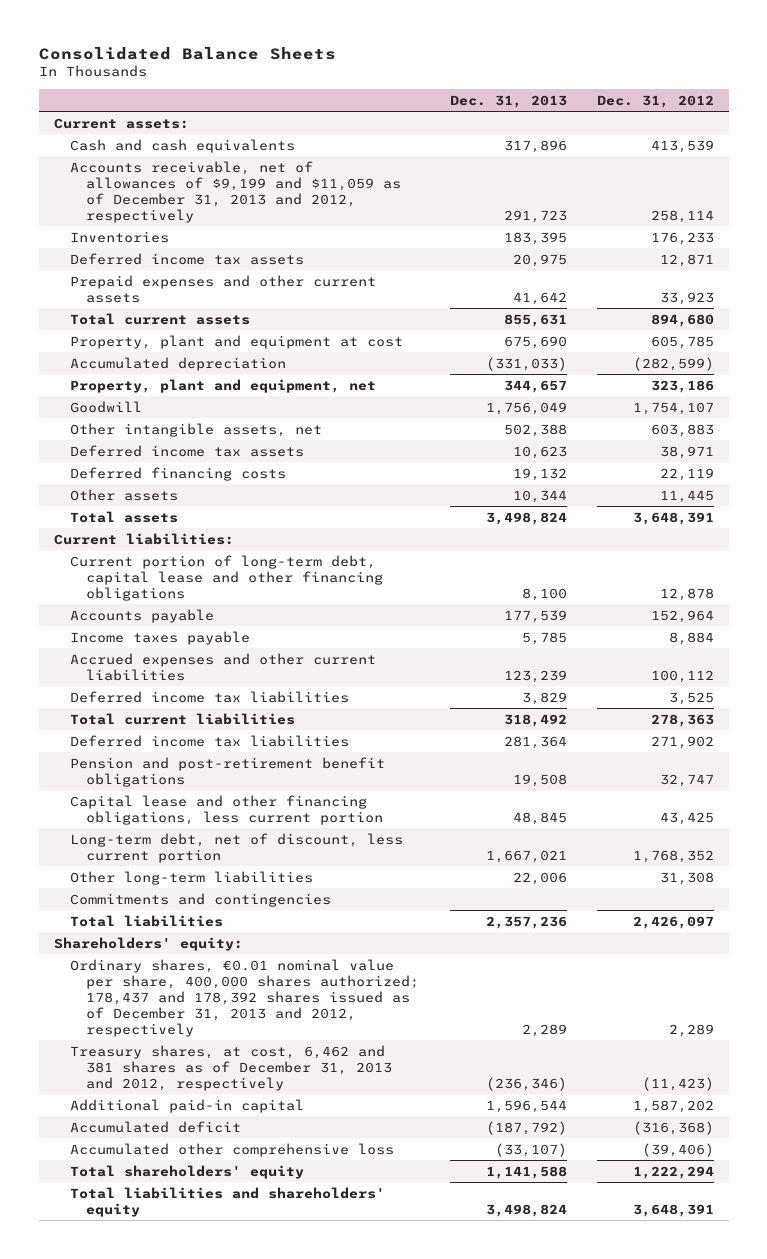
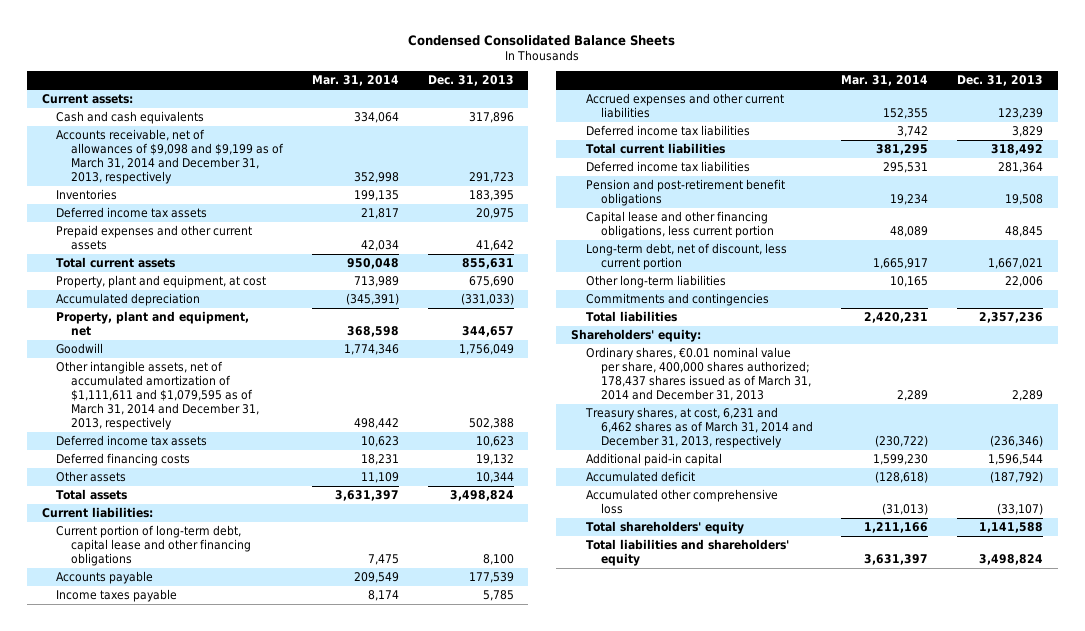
- Consolidated Balance Sheets
+ Condensed Consolidated Balance Sheets
- | Dec. 31, 2013 | Dec. 31, 2012
+ | Mar. 31, 2014 | Dec. 31, 2013
- Accounts receivable, net of allowances of $9,199 and $11,059 as of December 31, 2013 and 2012, respectively | 291,723 | 258,114
+ Accounts receivable, net of allowances of $9,098 and $9,199 as of March 31, 2014 and December 31, 2013, respectively | 352,998 | 291,723
- Property, plant and equipment at cost | 675,690 | 605,785
+ Property, plant and equipment, at cost | 713,989 | 675,690
- Other intangible assets, net | 502,388 | 603,883
+ Other intangible assets, net of accumulated amortization of $1,111,611 and $1,079,595 as of March 31, 2014 and December 31, 2013, respectively | 498,442 | 502,388
- Ordinary shares, €0.01 nominal value per share, 400,000 shares authorized; 178,437 and 178,392 shares issued as of December 31, 2013 and 2012, respectively | 2,289 | 2,289
- Treasury shares, at cost, 6,462 and 381 shares as of December 31, 2013 and 2012, respectively | (236,346) | (11,423)
+ Ordinary shares, €0.01 nominal value per share, 400,000 shares authorized; 178,437 shares issued as of March 31, 2014 and December 31, 2013 | 2,289 | 2,289
+ Treasury shares, at cost, 6,231 and 6,462 shares as of March 31, 2014 and December 31, 2013, respectively | (230,722) | (236,346)

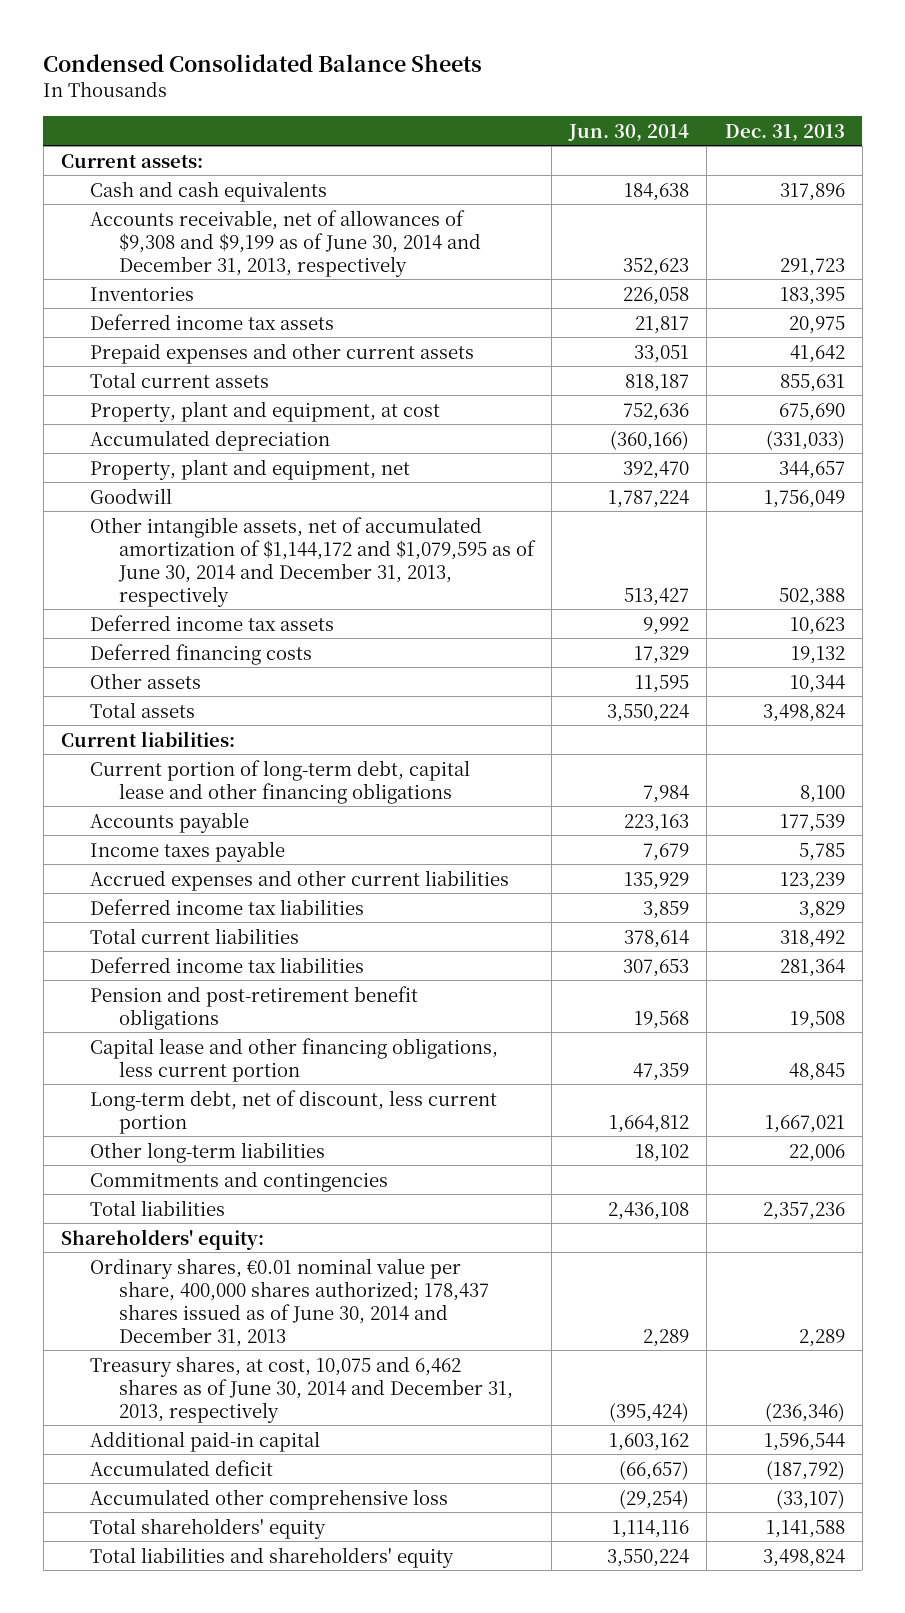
- | Mar. 31, 2014 | Dec. 31, 2013
+ | Jun. 30, 2014 | Dec. 31, 2013
- Accounts receivable, net of allowances of $9,098 and $9,199 as of March 31, 2014 and December 31, 2013, respectively | 352,998 | 291,723
+ Accounts receivable, net of allowances of $9,308 and $9,199 as of June 30, 2014 and December 31, 2013, respectively | 352,623 | 291,723
- Other intangible assets, net of accumulated amortization of $1,111,611 and $1,079,595 as of March 31, 2014 and December 31, 2013, respectively | 498,442 | 502,388
+ Other intangible assets, net of accumulated amortization of $1,144,172 and $1,079,595 as of June 30, 2014 and December 31, 2013, respectively | 513,427 | 502,388
- Ordinary shares, €0.01 nominal value per share, 400,000 shares authorized; 178,437 shares issued as of March 31, 2014 and December 31, 2013 | 2,289 | 2,289
- Treasury shares, at cost, 6,231 and 6,462 shares as of March 31, 2014 and December 31, 2013, respectively | (230,722) | (236,346)
+ Ordinary shares, €0.01 nominal value per share, 400,000 shares authorized; 178,437 shares issued as of June 30, 2014 and December 31, 2013 | 2,289 | 2,289
+ Treasury shares, at cost, 10,075 and 6,462 shares as of June 30, 2014 and December 31, 2013, respectively | (395,424) | (236,346)

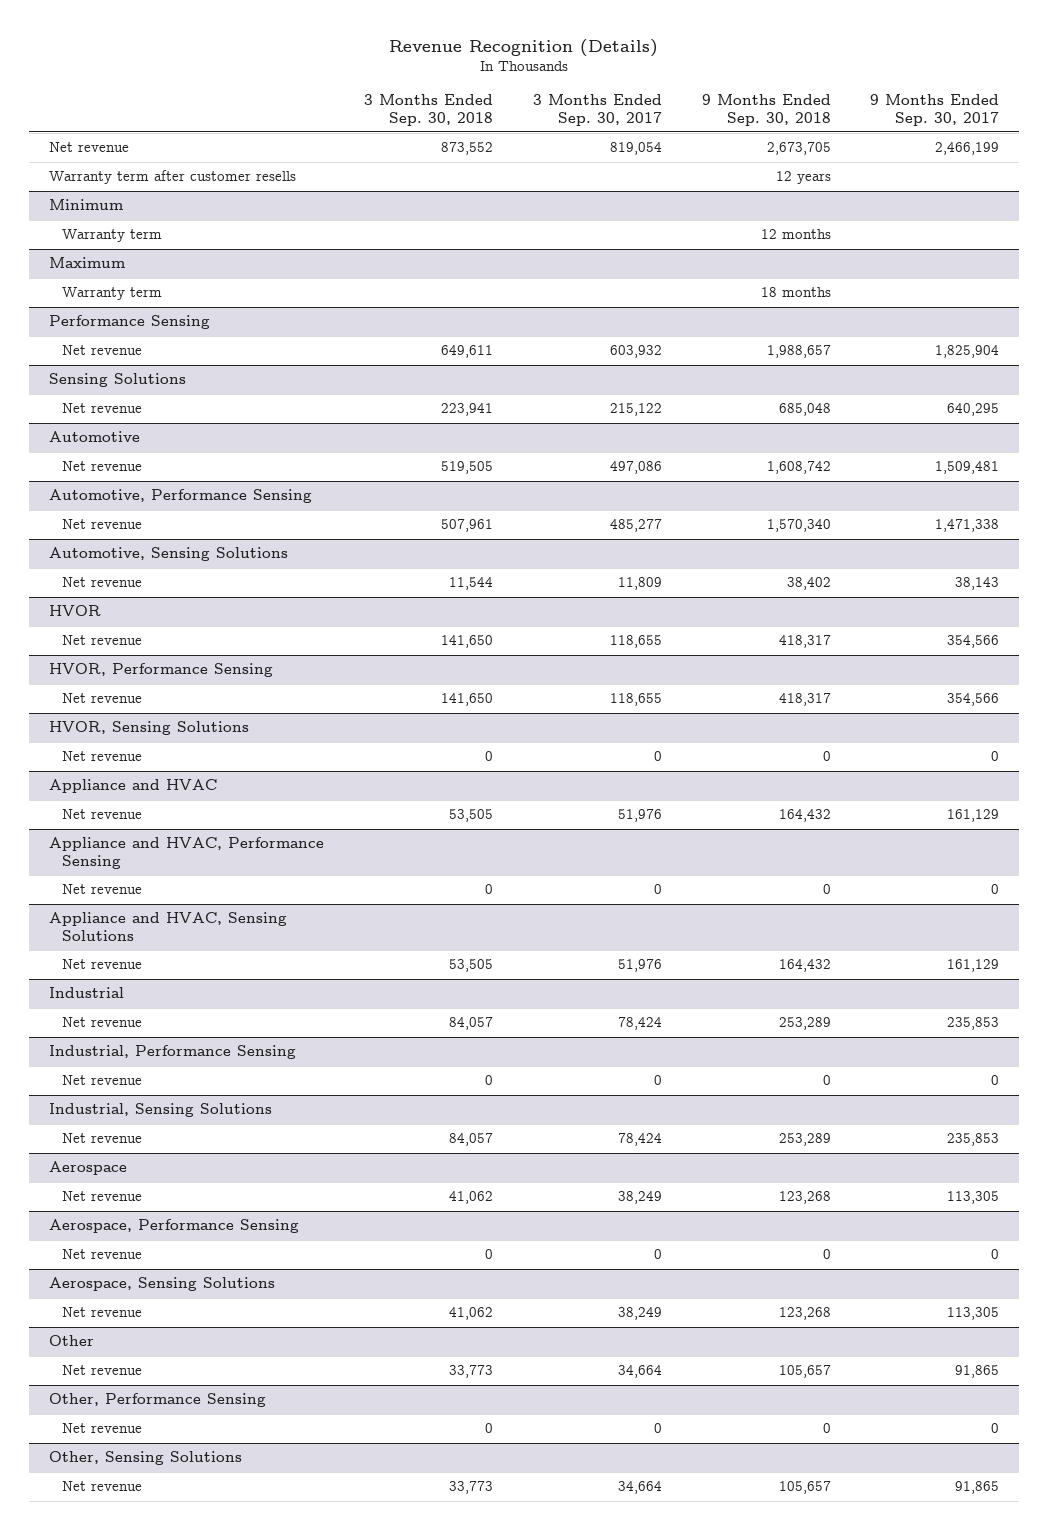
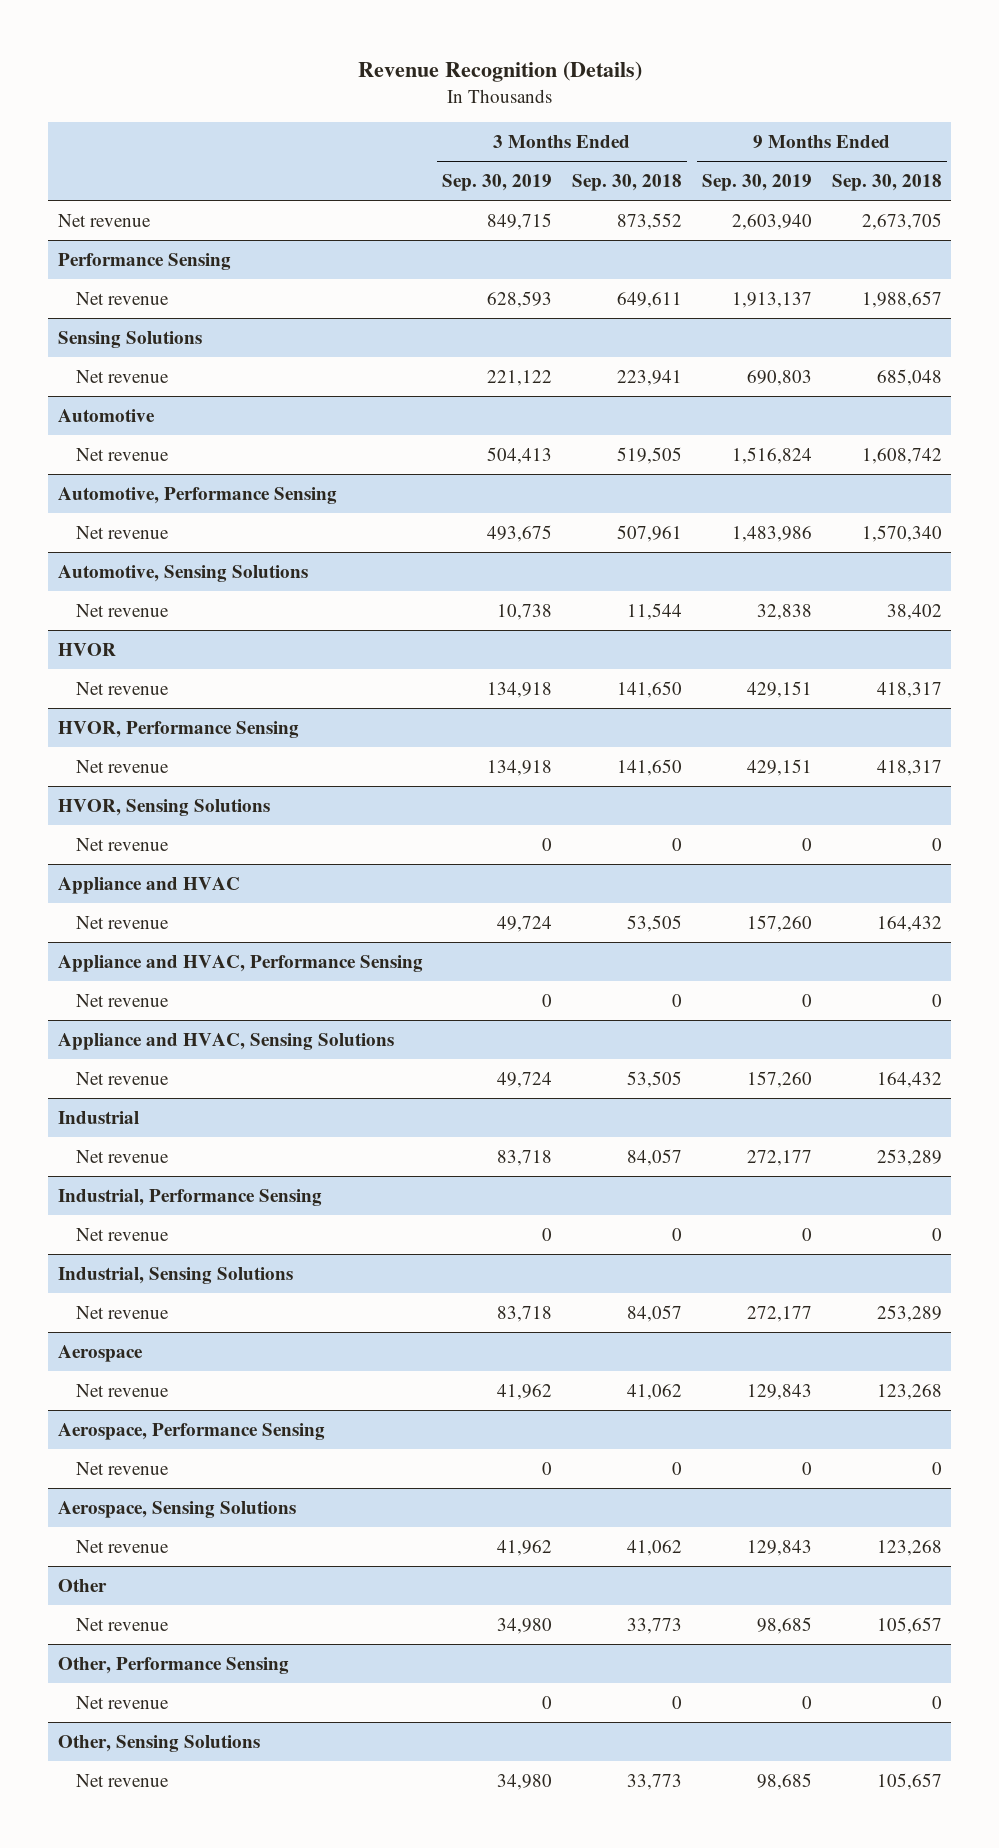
- | 3 Months Ended Sep. 30, 2018 | 3 Months Ended Sep. 30, 2017 | 9 Months Ended Sep. 30, 2018 | 9 Months Ended Sep. 30, 2017
+ | 3 Months Ended Sep. 30, 2019 | 3 Months Ended Sep. 30, 2018 | 9 Months Ended Sep. 30, 2019 | 9 Months Ended Sep. 30, 2018
- Warranty term after customer resells | | | 12 years |
- Minimum
- Warranty term | | | 12 months |
- Maximum
- Warranty term | | | 18 months |

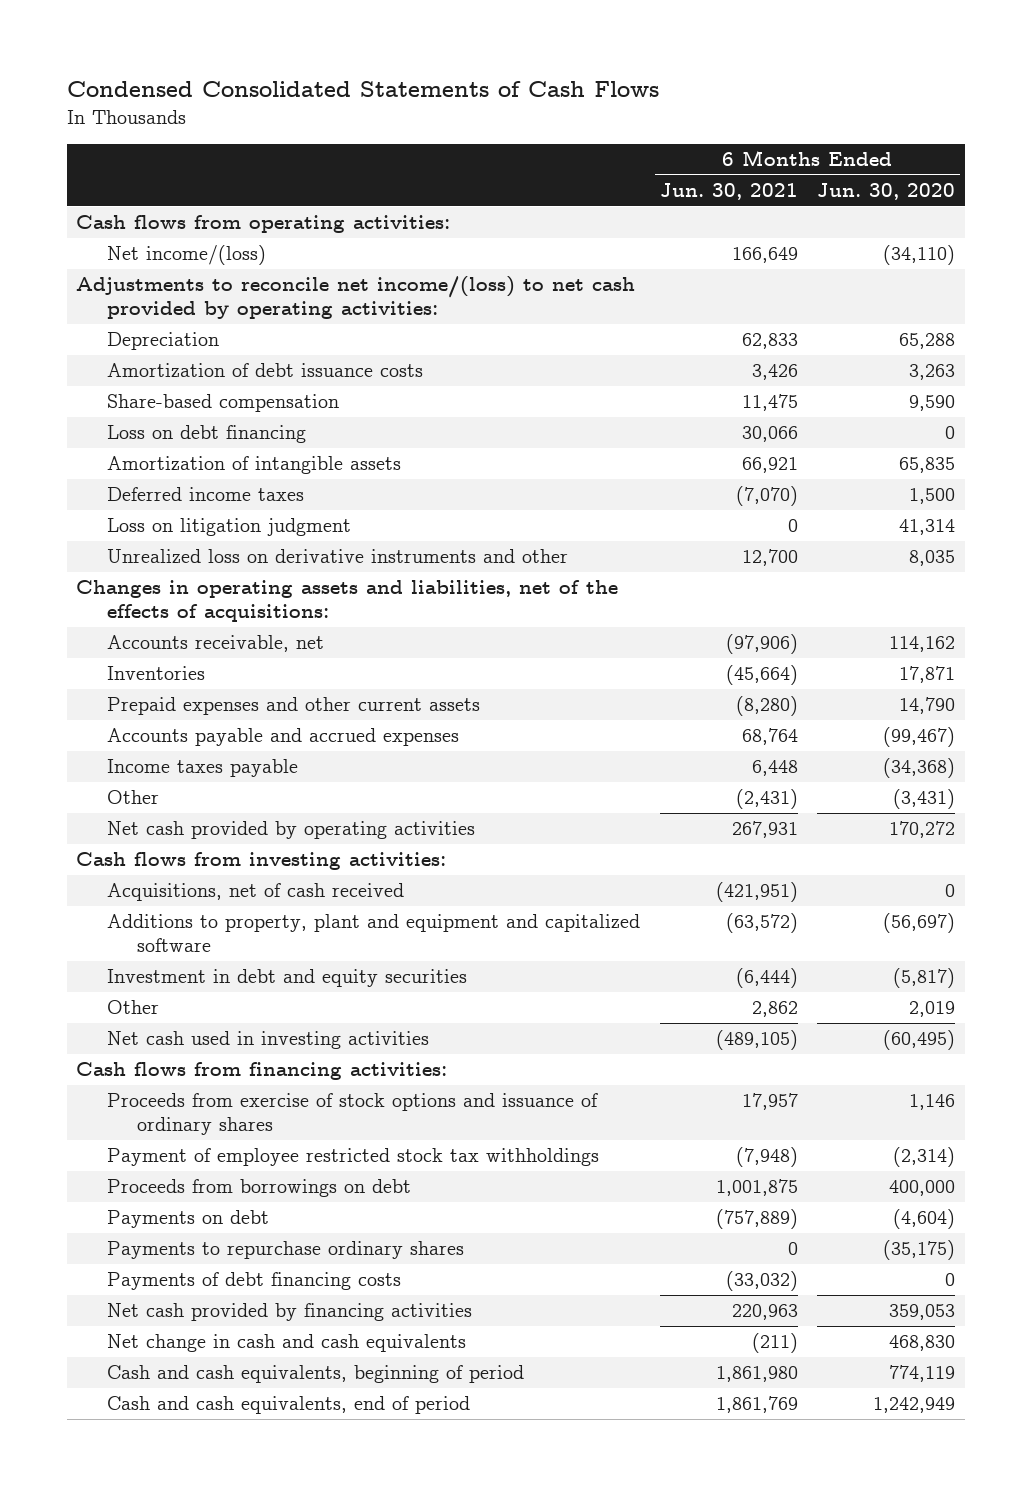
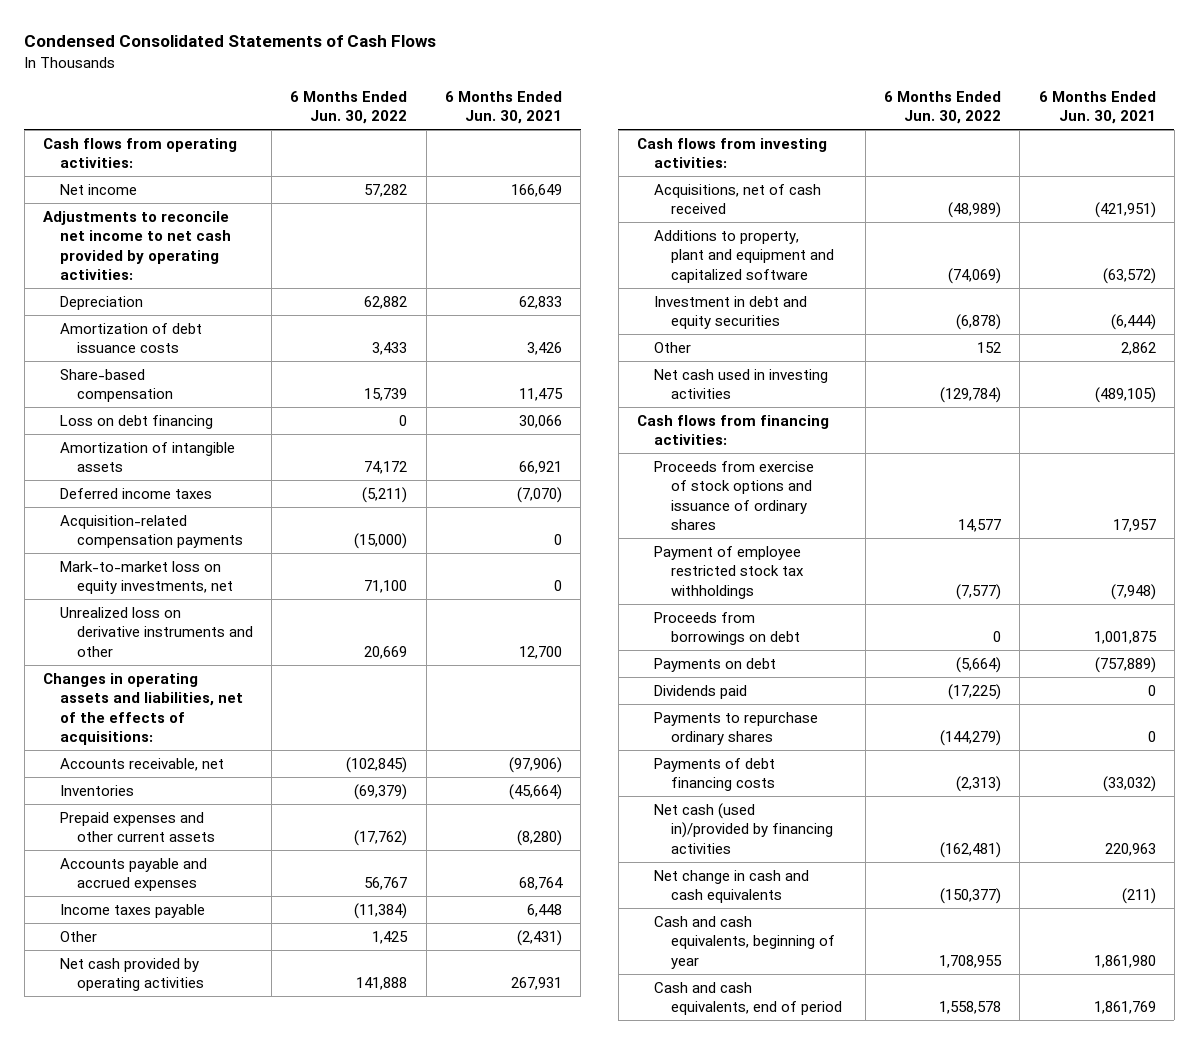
- | 6 Months Ended Jun. 30, 2021 | 6 Months Ended Jun. 30, 2020
+ | 6 Months Ended Jun. 30, 2022 | 6 Months Ended Jun. 30, 2021
- Net income/(loss) | 166,649 | (34,110)
- Adjustments to reconcile net income/(loss) to net cash provided by operating activities:
+ Net income | 57,282 | 166,649
+ Adjustments to reconcile net income to net cash provided by operating activities:
- Loss on litigation judgment | 0 | 41,314
+ Acquisition-related compensation payments | (15,000) | 0
+ Mark-to-market loss on equity investments, net | 71,100 | 0
+ Dividends paid | (17,225) | 0
- Net cash provided by financing activities | 220,963 | 359,053
+ Net cash (used in)/provided by financing activities | (162,481) | 220,963
- Cash and cash equivalents, beginning of period | 1,861,980 | 774,119
+ Cash and cash equivalents, beginning of year | 1,708,955 | 1,861,980

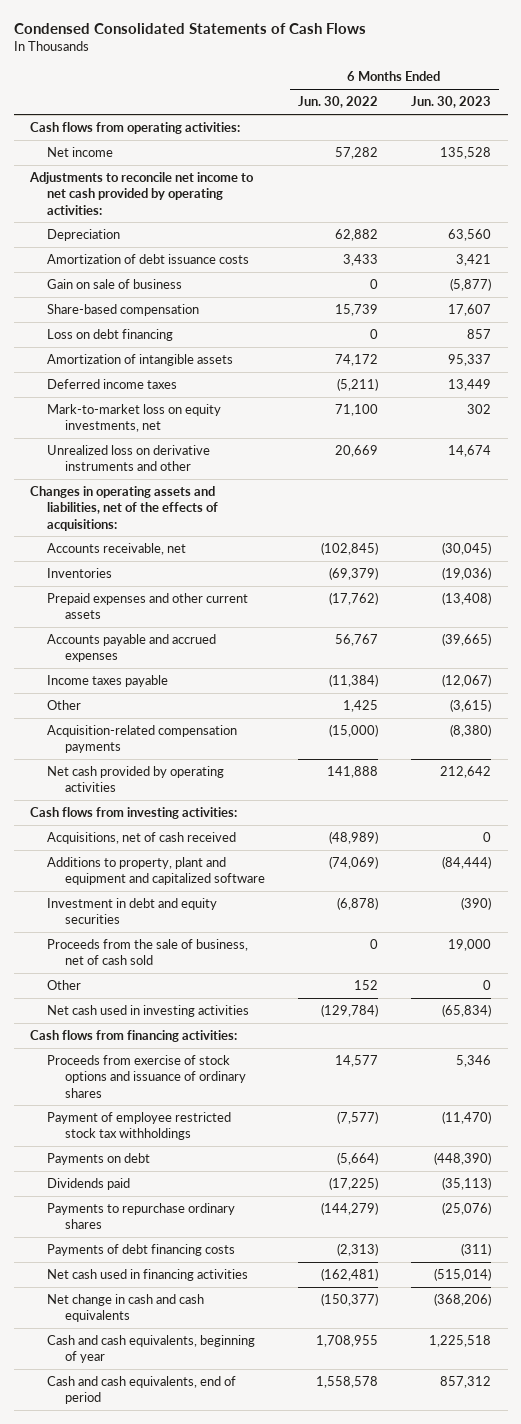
- | 6 Months Ended Jun. 30, 2022 | 6 Months Ended Jun. 30, 2021
+ | 6 Months Ended Jun. 30, 2022 | 6 Months Ended Jun. 30, 2023
+ Gain on sale of business | 0 | (5,877)
moved down: Acquisition-related compensation payments | (15,000) | (8,380)
+ Proceeds from the sale of business, net of cash sold | 0 | 19,000
- Proceeds from borrowings on debt | 0 | 1,001,875
- Net cash (used in)/provided by financing activities | (162,481) | 220,963
+ Net cash used in financing activities | (162,481) | (515,014)

